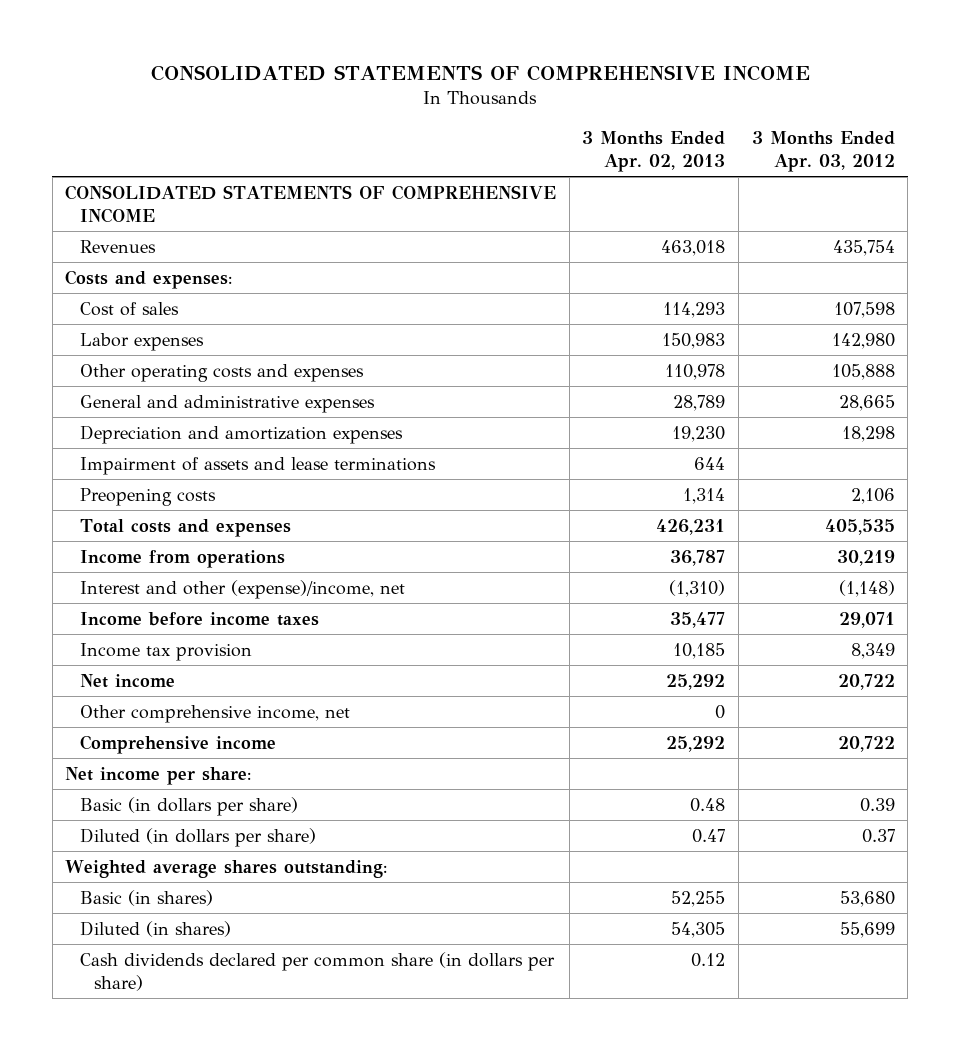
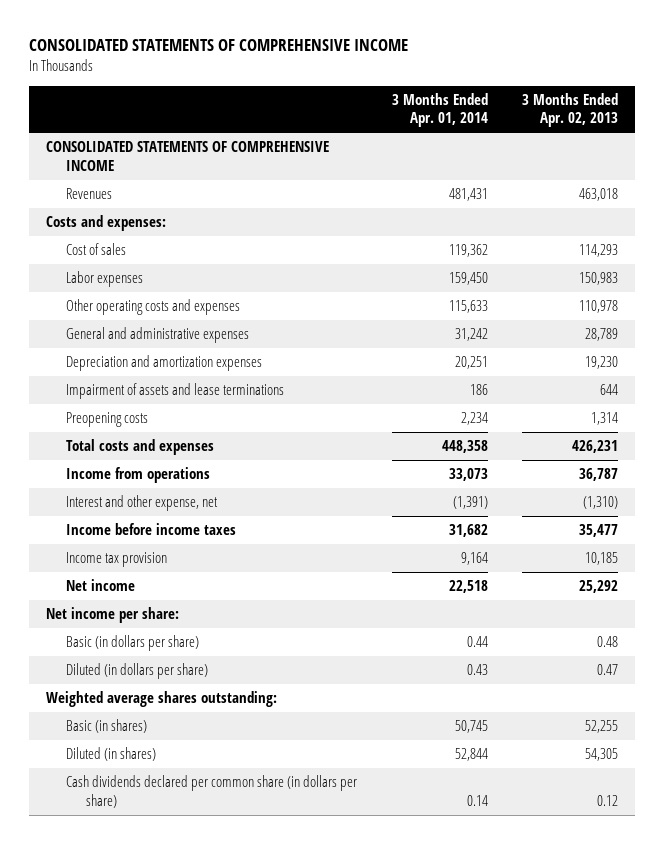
- | 3 Months Ended Apr. 02, 2013 | 3 Months Ended Apr. 03, 2012
+ | 3 Months Ended Apr. 01, 2014 | 3 Months Ended Apr. 02, 2013
- Interest and other (expense)/income, net | (1,310) | (1,148)
+ Interest and other expense, net | (1,391) | (1,310)
- Other comprehensive income, net | 0 |
- Comprehensive income | 25,292 | 20,722

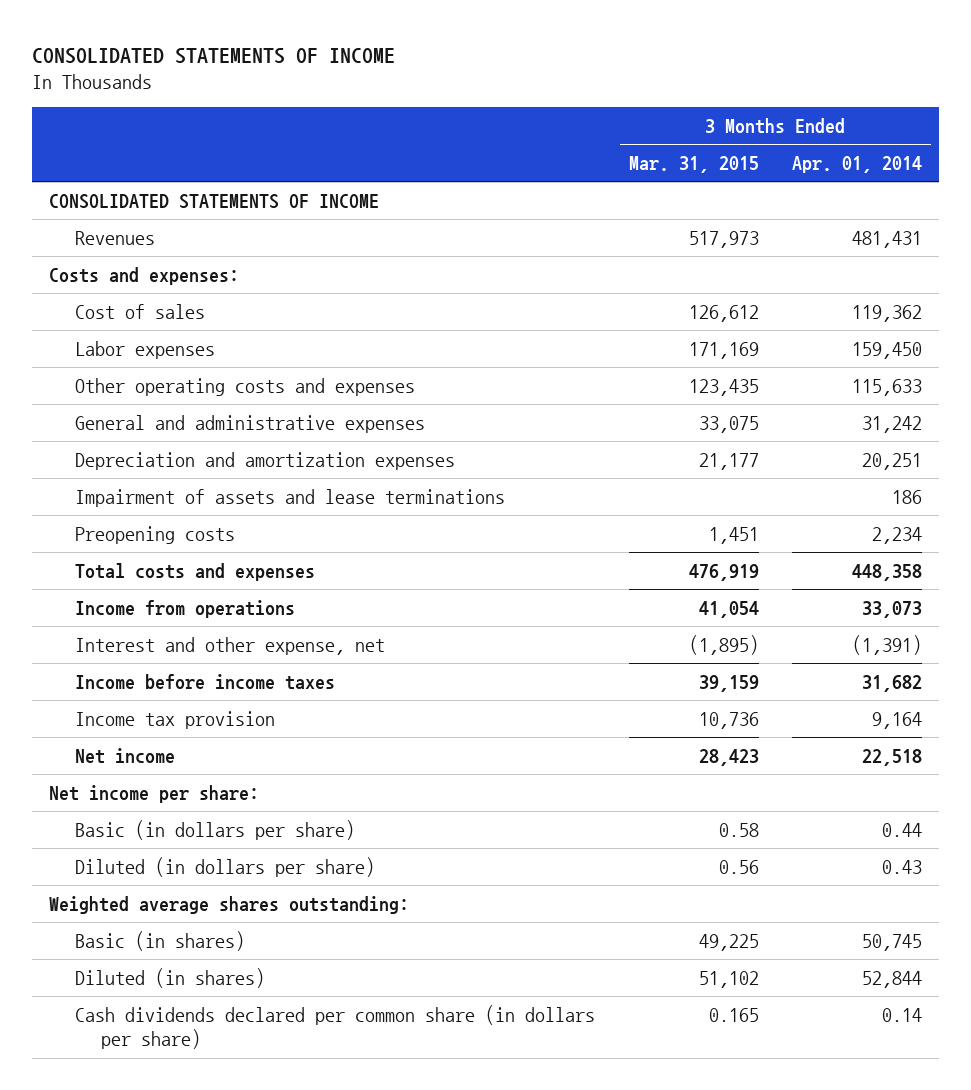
- CONSOLIDATED STATEMENTS OF COMPREHENSIVE INCOME
+ CONSOLIDATED STATEMENTS OF INCOME
- | 3 Months Ended Apr. 01, 2014 | 3 Months Ended Apr. 02, 2013
+ | 3 Months Ended Mar. 31, 2015 | 3 Months Ended Apr. 01, 2014
- CONSOLIDATED STATEMENTS OF COMPREHENSIVE INCOME
+ CONSOLIDATED STATEMENTS OF INCOME

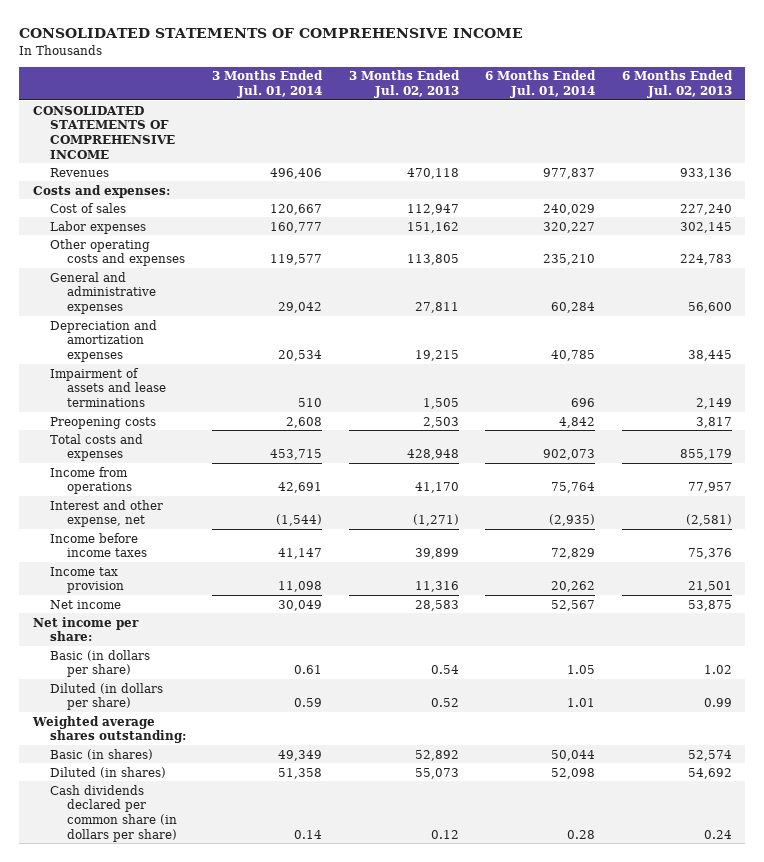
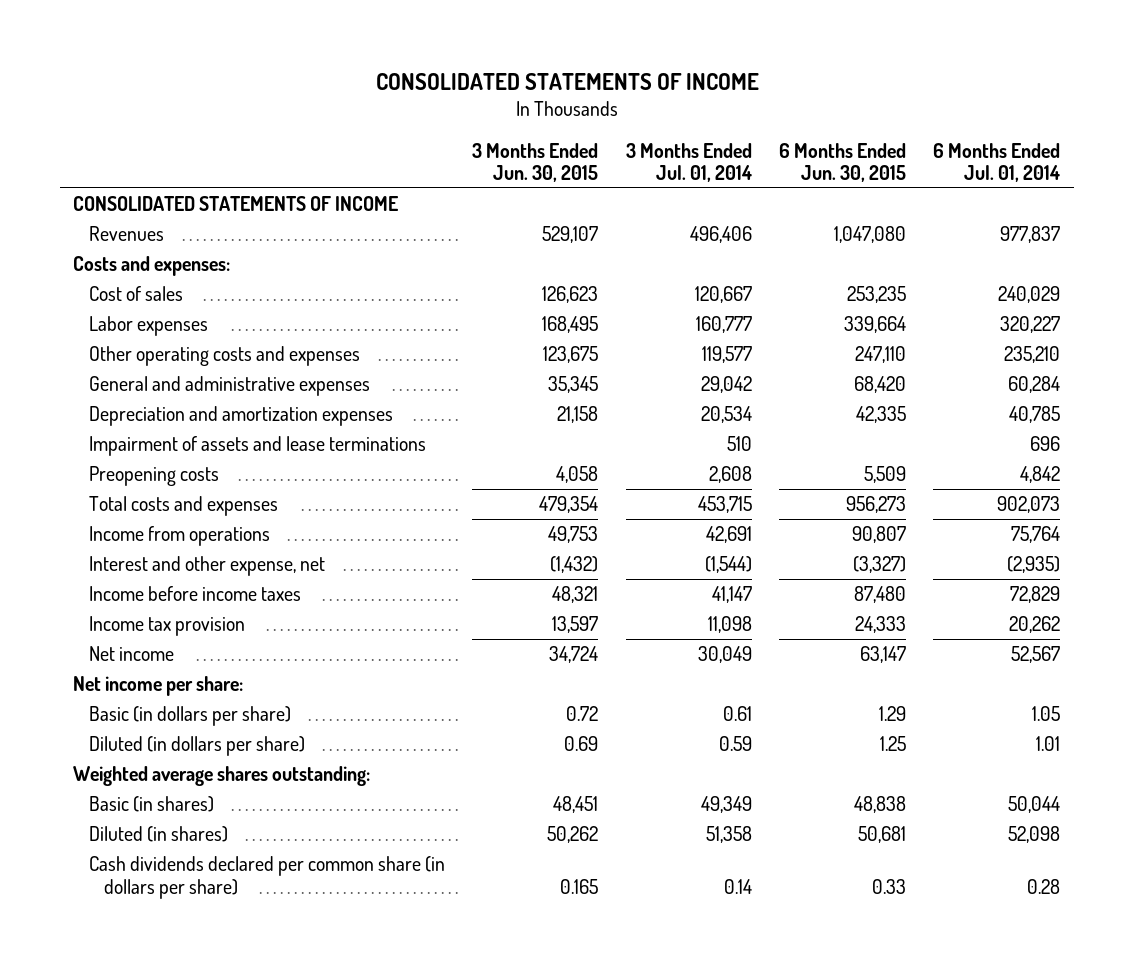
- CONSOLIDATED STATEMENTS OF COMPREHENSIVE INCOME
+ CONSOLIDATED STATEMENTS OF INCOME
- | 3 Months Ended Jul. 01, 2014 | 3 Months Ended Jul. 02, 2013 | 6 Months Ended Jul. 01, 2014 | 6 Months Ended Jul. 02, 2013
+ | 3 Months Ended Jun. 30, 2015 | 3 Months Ended Jul. 01, 2014 | 6 Months Ended Jun. 30, 2015 | 6 Months Ended Jul. 01, 2014
- CONSOLIDATED STATEMENTS OF COMPREHENSIVE INCOME
+ CONSOLIDATED STATEMENTS OF INCOME

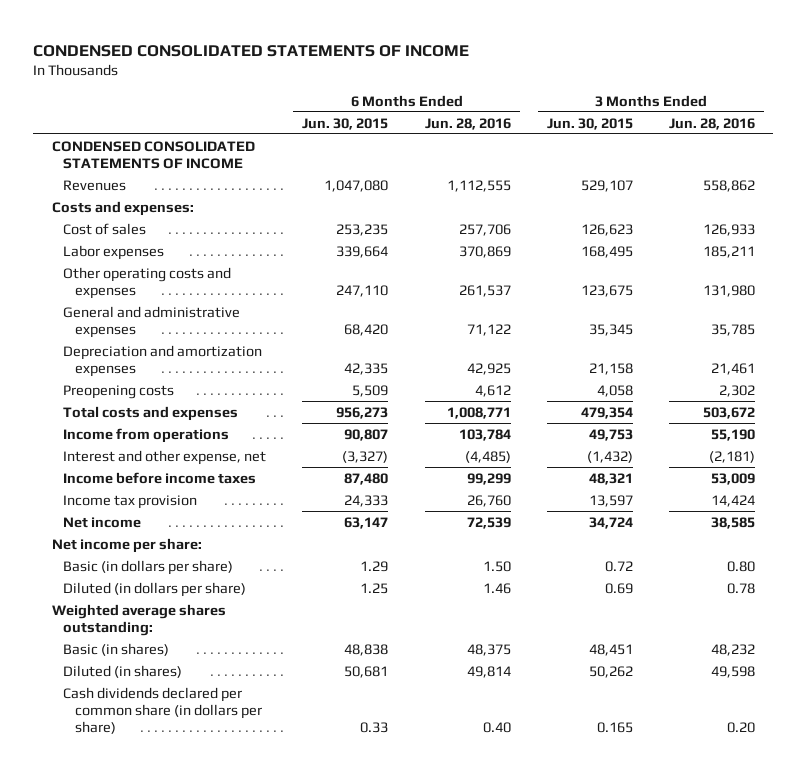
- CONSOLIDATED STATEMENTS OF INCOME
+ CONDENSED CONSOLIDATED STATEMENTS OF INCOME
- | 3 Months Ended Jun. 30, 2015 | 3 Months Ended Jul. 01, 2014 | 6 Months Ended Jun. 30, 2015 | 6 Months Ended Jul. 01, 2014
+ | 6 Months Ended Jun. 30, 2015 | 6 Months Ended Jun. 28, 2016 | 3 Months Ended Jun. 30, 2015 | 3 Months Ended Jun. 28, 2016
- CONSOLIDATED STATEMENTS OF INCOME
+ CONDENSED CONSOLIDATED STATEMENTS OF INCOME
- Impairment of assets and lease terminations | | 510 | | 696

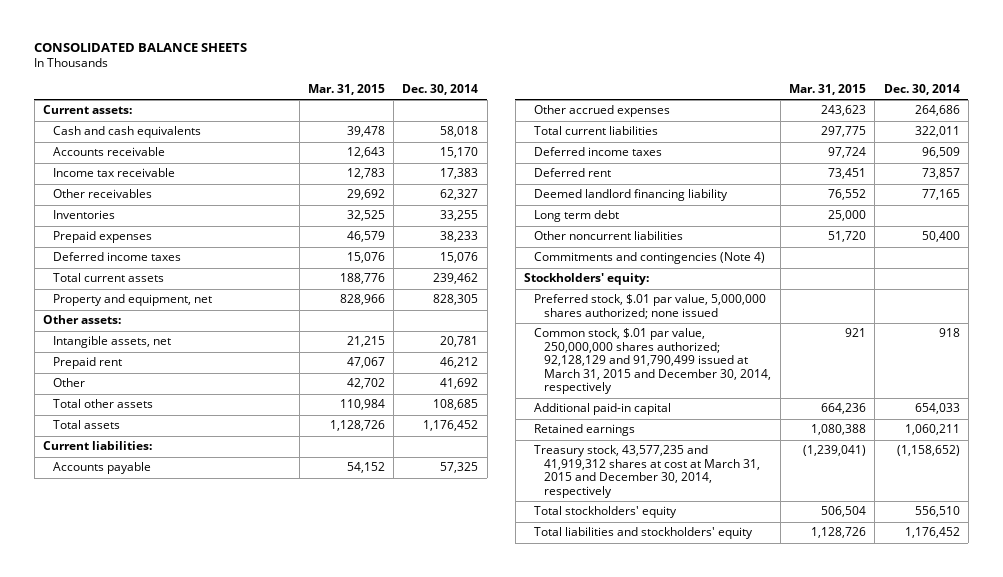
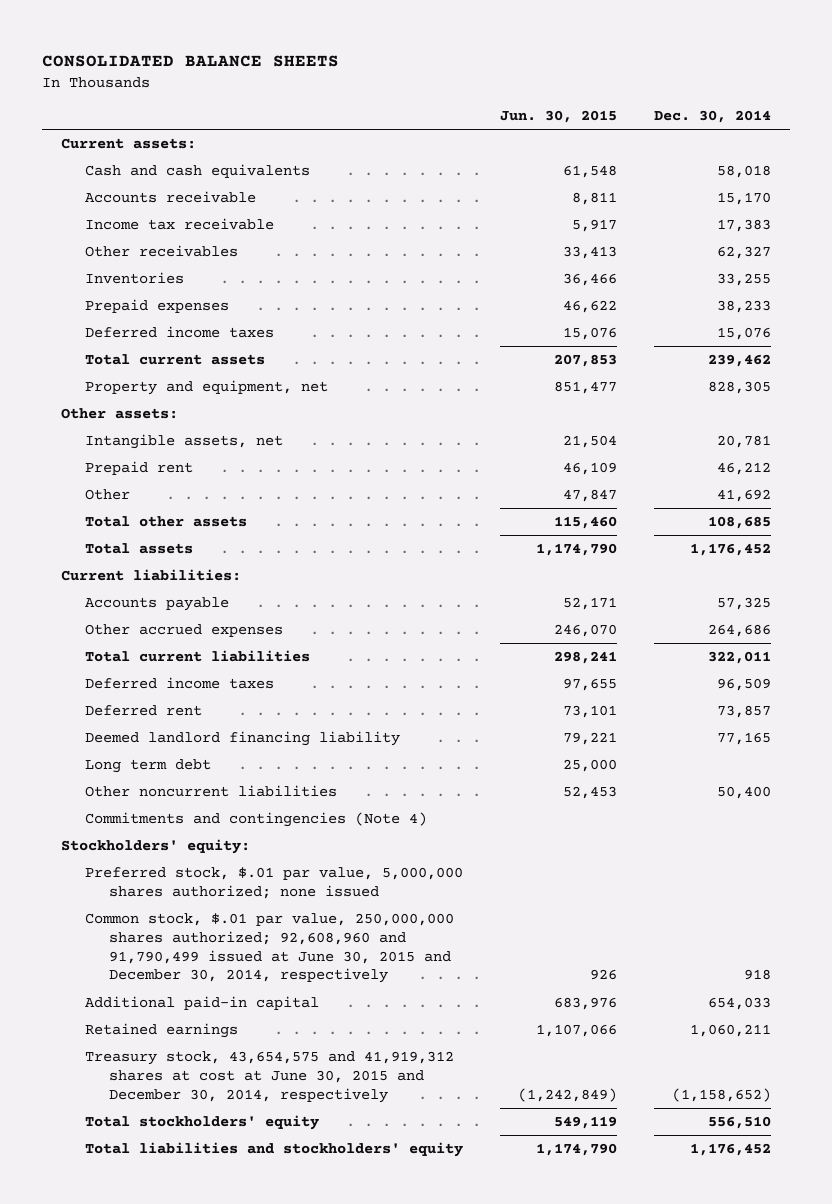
- | Mar. 31, 2015 | Dec. 30, 2014
+ | Jun. 30, 2015 | Dec. 30, 2014
- Common stock, $.01 par value, 250,000,000 shares authorized; 92,128,129 and 91,790,499 issued at March 31, 2015 and December 30, 2014, respectively | 921 | 918
+ Common stock, $.01 par value, 250,000,000 shares authorized; 92,608,960 and 91,790,499 issued at June 30, 2015 and December 30, 2014, respectively | 926 | 918
- Treasury stock, 43,577,235 and 41,919,312 shares at cost at March 31, 2015 and December 30, 2014, respectively | (1,239,041) | (1,158,652)
+ Treasury stock, 43,654,575 and 41,919,312 shares at cost at June 30, 2015 and December 30, 2014, respectively | (1,242,849) | (1,158,652)

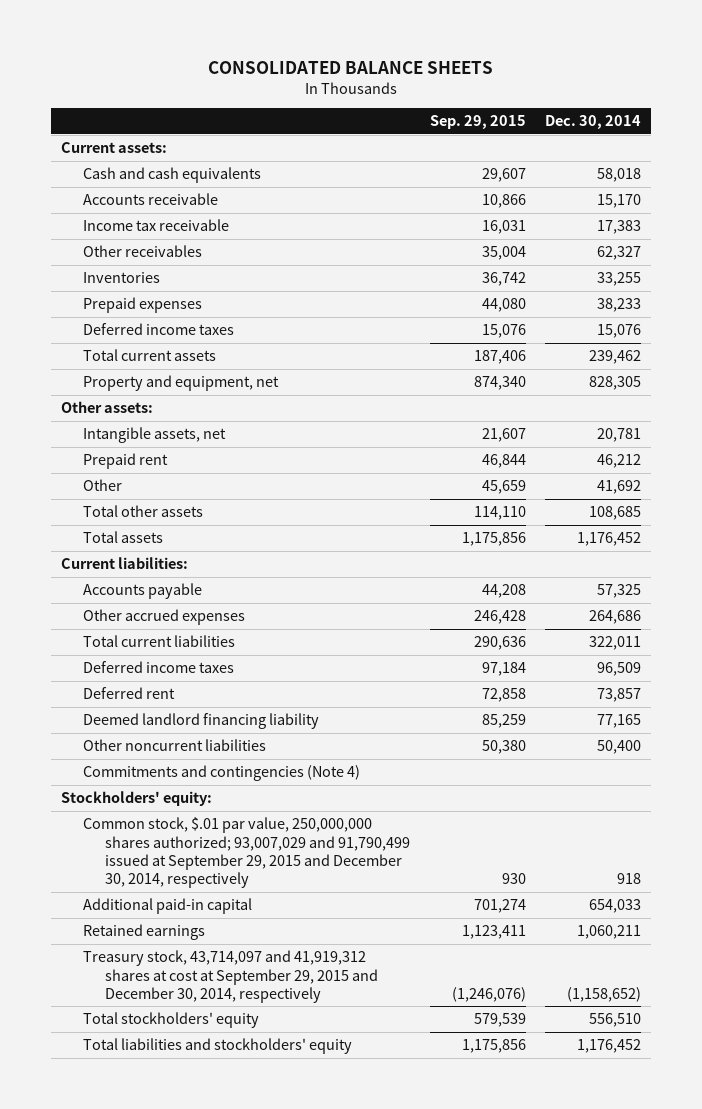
- | Jun. 30, 2015 | Dec. 30, 2014
+ | Sep. 29, 2015 | Dec. 30, 2014
- Long term debt | 25,000 |
- Preferred stock, $.01 par value, 5,000,000 shares authorized; none issued
- Common stock, $.01 par value, 250,000,000 shares authorized; 92,608,960 and 91,790,499 issued at June 30, 2015 and December 30, 2014, respectively | 926 | 918
+ Common stock, $.01 par value, 250,000,000 shares authorized; 93,007,029 and 91,790,499 issued at September 29, 2015 and December 30, 2014, respectively | 930 | 918
- Treasury stock, 43,654,575 and 41,919,312 shares at cost at June 30, 2015 and December 30, 2014, respectively | (1,242,849) | (1,158,652)
+ Treasury stock, 43,714,097 and 41,919,312 shares at cost at September 29, 2015 and December 30, 2014, respectively | (1,246,076) | (1,158,652)

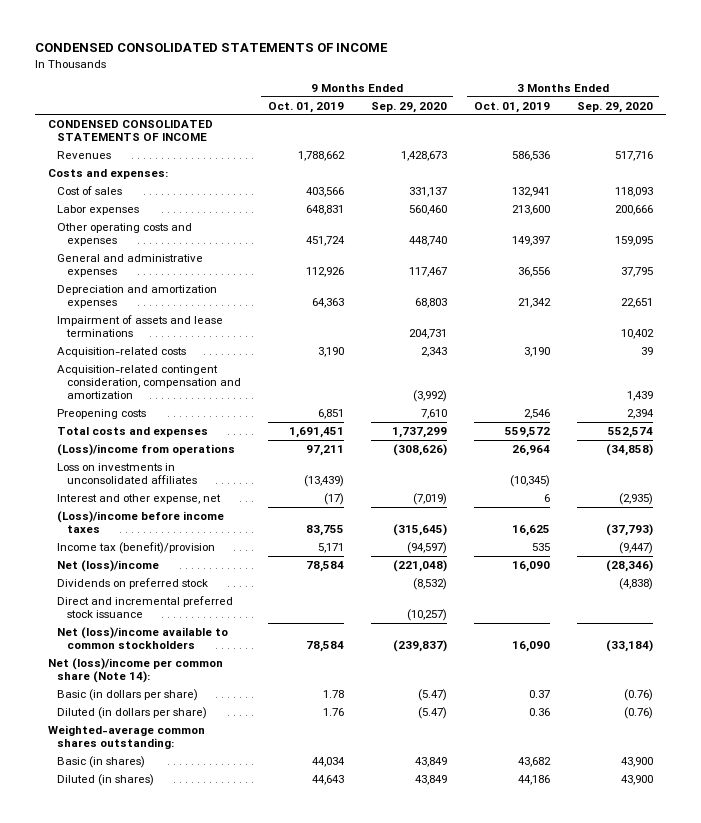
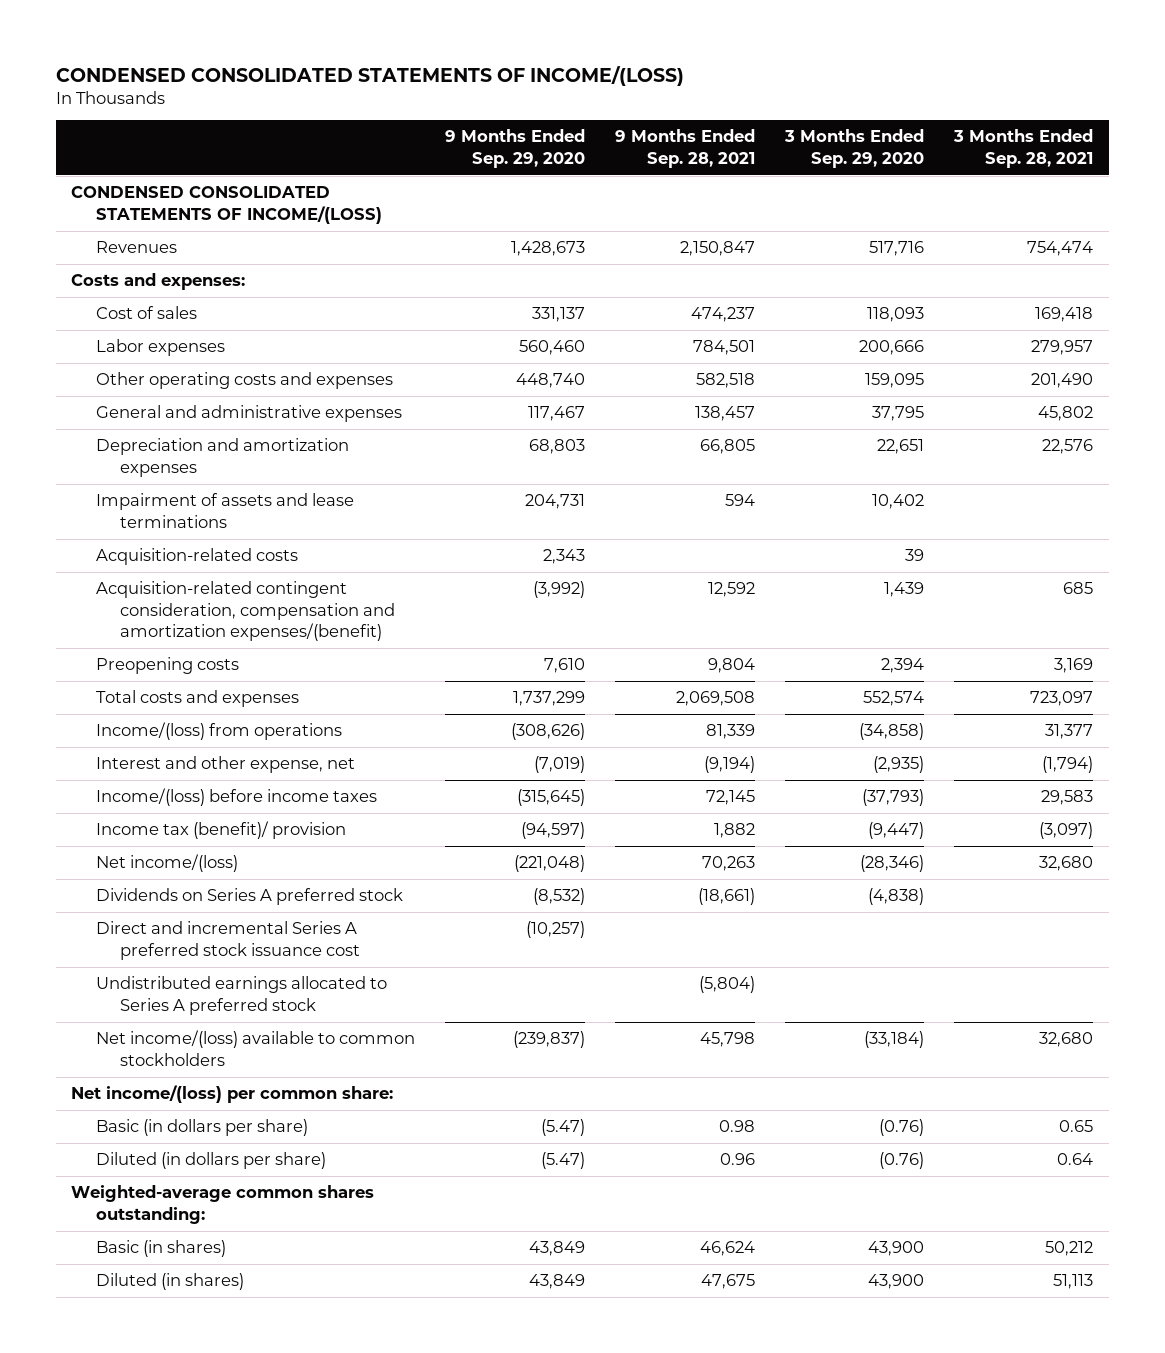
- CONDENSED CONSOLIDATED STATEMENTS OF INCOME
+ CONDENSED CONSOLIDATED STATEMENTS OF INCOME/(LOSS)
- | 9 Months Ended Oct. 01, 2019 | 9 Months Ended Sep. 29, 2020 | 3 Months Ended Oct. 01, 2019 | 3 Months Ended Sep. 29, 2020
+ | 9 Months Ended Sep. 29, 2020 | 9 Months Ended Sep. 28, 2021 | 3 Months Ended Sep. 29, 2020 | 3 Months Ended Sep. 28, 2021
- CONDENSED CONSOLIDATED STATEMENTS OF INCOME
+ CONDENSED CONSOLIDATED STATEMENTS OF INCOME/(LOSS)
- Acquisition-related contingent consideration, compensation and amortization | | (3,992) | | 1,439
+ Acquisition-related contingent consideration, compensation and amortization expenses/(benefit) | (3,992) | 12,592 | 1,439 | 685
- (Loss)/income from operations | 97,211 | (308,626) | 26,964 | (34,858)
- Loss on investments in unconsolidated affiliates | (13,439) | | (10,345) |
+ Income/(loss) from operations | (308,626) | 81,339 | (34,858) | 31,377
- (Loss)/income before income taxes | 83,755 | (315,645) | 16,625 | (37,793)
- Income tax (benefit)/provision | 5,171 | (94,597) | 535 | (9,447)
- Net (loss)/income | 78,584 | (221,048) | 16,090 | (28,346)
- Dividends on preferred stock | | (8,532) | | (4,838)
- Direct and incremental preferred stock issuance | | (10,257) | |
- Net (loss)/income available to common stockholders | 78,584 | (239,837) | 16,090 | (33,184)
- Net (loss)/income per common share (Note 14):
+ Income/(loss) before income taxes | (315,645) | 72,145 | (37,793) | 29,583
+ Income tax (benefit)/ provision | (94,597) | 1,882 | (9,447) | (3,097)
+ Net income/(loss) | (221,048) | 70,263 | (28,346) | 32,680
+ Dividends on Series A preferred stock | (8,532) | (18,661) | (4,838) |
+ Direct and incremental Series A preferred stock issuance cost | (10,257) | | |
+ Undistributed earnings allocated to Series A preferred stock | | (5,804) | |
+ Net income/(loss) available to common stockholders | (239,837) | 45,798 | (33,184) | 32,680
+ Net income/(loss) per common share:

